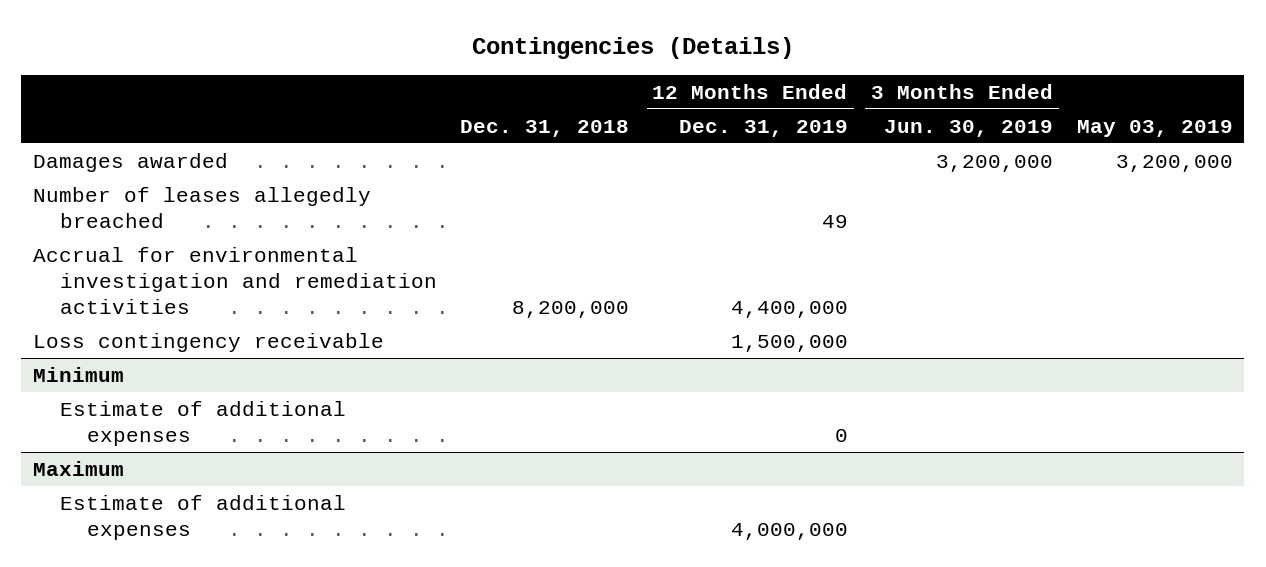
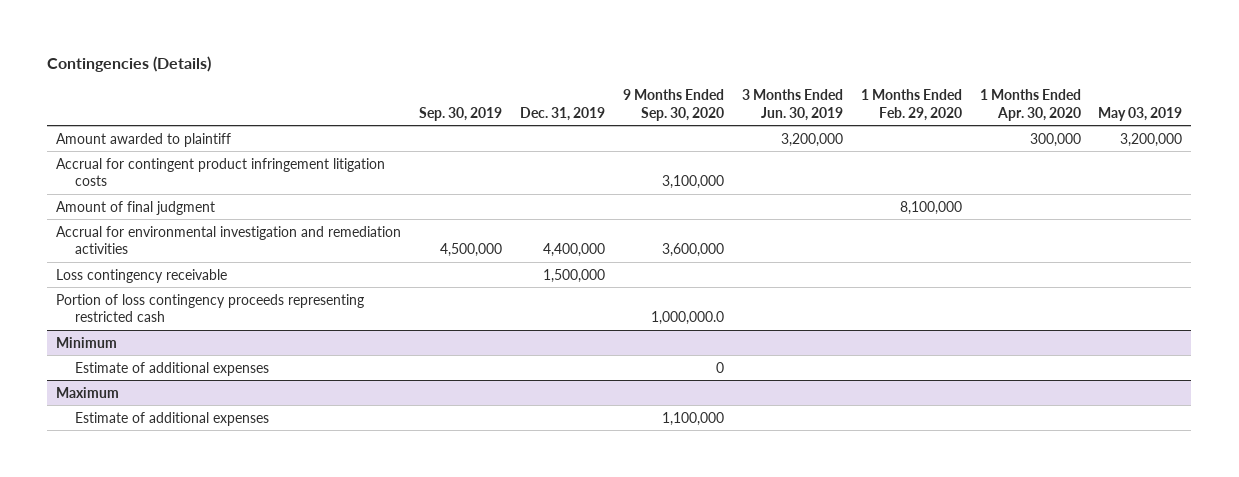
- | Dec. 31, 2018 | 12 Months Ended Dec. 31, 2019 | 3 Months Ended Jun. 30, 2019 | May 03, 2019
+ | Sep. 30, 2019 | Dec. 31, 2019 | 9 Months Ended Sep. 30, 2020 | 3 Months Ended Jun. 30, 2019 | 1 Months Ended Feb. 29, 2020 | 1 Months Ended Apr. 30, 2020 | May 03, 2019
- Damages awarded | | | 3,200,000 | 3,200,000
- Number of leases allegedly breached | | 49 | |
+ Amount awarded to plaintiff | | | | 3,200,000 | | 300,000 | 3,200,000
+ Accrual for contingent product infringement litigation costs | | | 3,100,000 | | | |
+ Amount of final judgment | | | | | 8,100,000 | |
+ Portion of loss contingency proceeds representing restricted cash | | | 1,000,000.0 | | | |

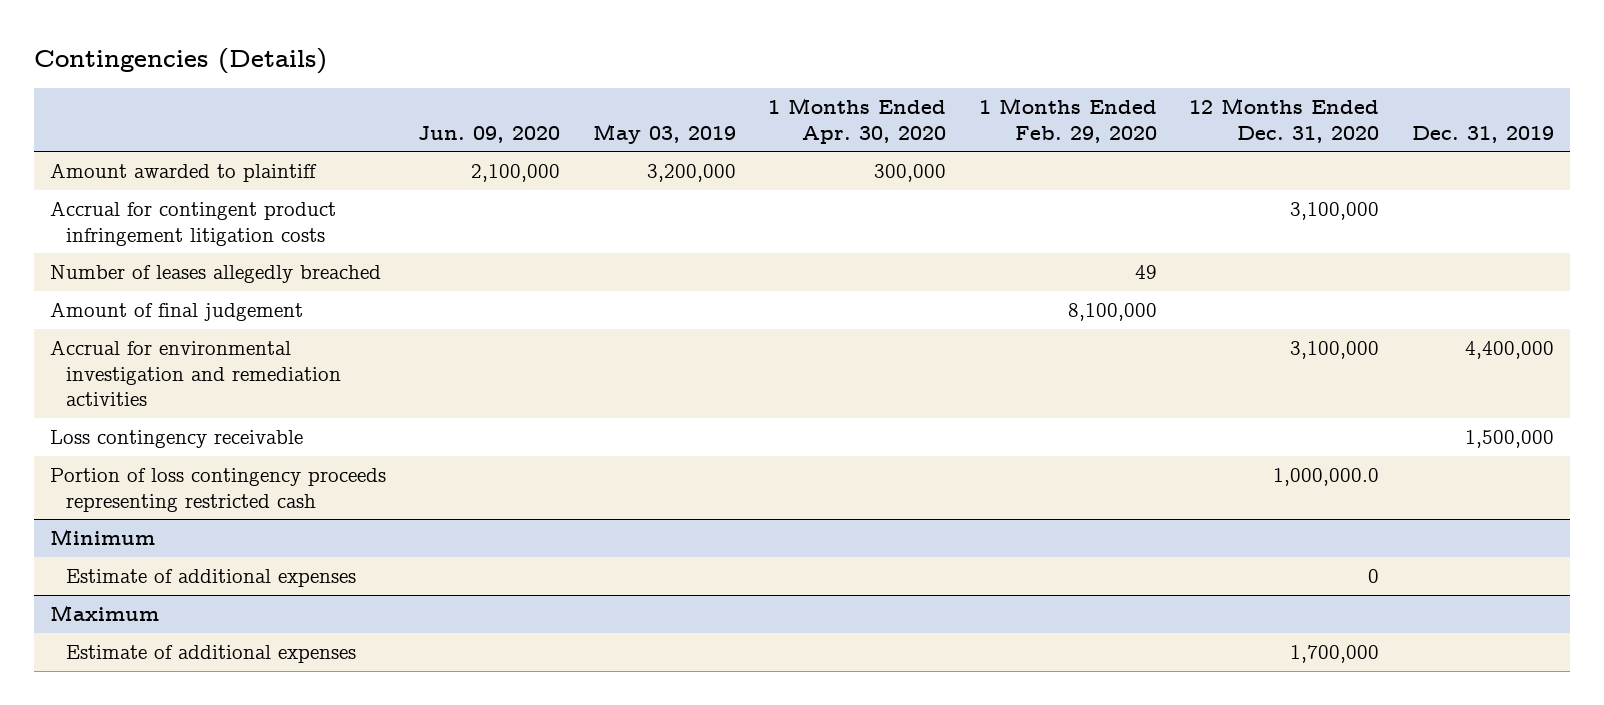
- | Sep. 30, 2019 | Dec. 31, 2019 | 9 Months Ended Sep. 30, 2020 | 3 Months Ended Jun. 30, 2019 | 1 Months Ended Feb. 29, 2020 | 1 Months Ended Apr. 30, 2020 | May 03, 2019
+ | Jun. 09, 2020 | May 03, 2019 | 1 Months Ended Apr. 30, 2020 | 1 Months Ended Feb. 29, 2020 | 12 Months Ended Dec. 31, 2020 | Dec. 31, 2019
- Amount of final judgment | | | | | 8,100,000 | |
+ Number of leases allegedly breached | | | | 49 | |
+ Amount of final judgement | | | | 8,100,000 | |

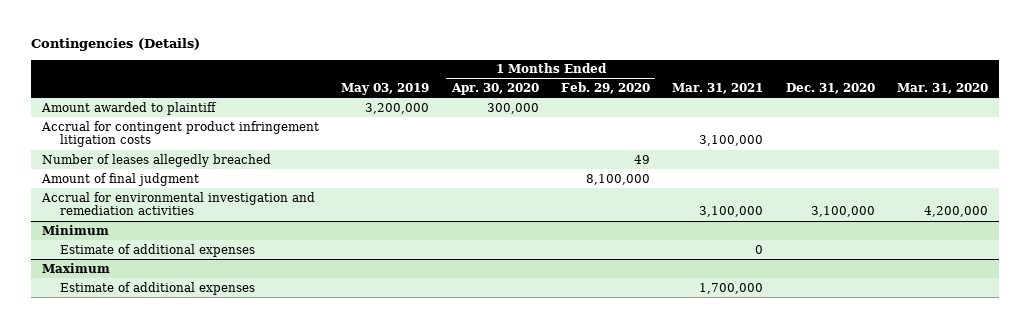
- | Jun. 09, 2020 | May 03, 2019 | 1 Months Ended Apr. 30, 2020 | 1 Months Ended Feb. 29, 2020 | 12 Months Ended Dec. 31, 2020 | Dec. 31, 2019
+ | May 03, 2019 | 1 Months Ended Apr. 30, 2020 | 1 Months Ended Feb. 29, 2020 | Mar. 31, 2021 | Dec. 31, 2020 | Mar. 31, 2020
- Amount of final judgement | | | | 8,100,000 | |
+ Amount of final judgment | | | 8,100,000 | | |
- Loss contingency receivable | | | | | | 1,500,000
- Portion of loss contingency proceeds representing restricted cash | | | | | 1,000,000.0 |

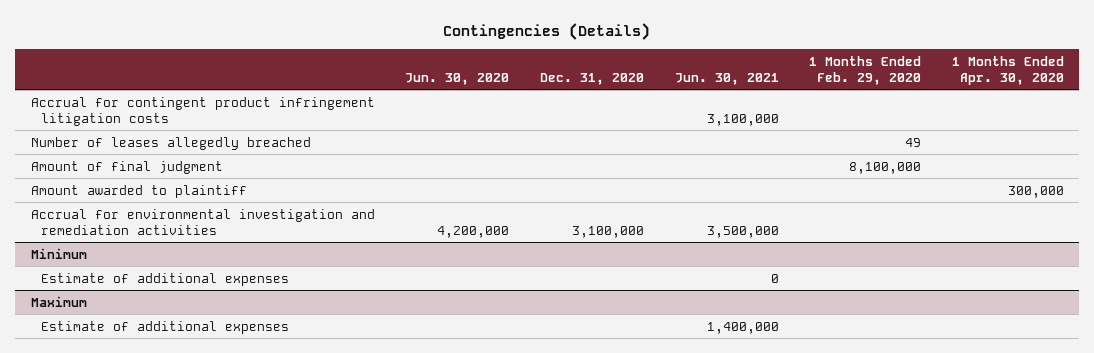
- | May 03, 2019 | 1 Months Ended Apr. 30, 2020 | 1 Months Ended Feb. 29, 2020 | Mar. 31, 2021 | Dec. 31, 2020 | Mar. 31, 2020
+ | Jun. 30, 2020 | Dec. 31, 2020 | Jun. 30, 2021 | 1 Months Ended Feb. 29, 2020 | 1 Months Ended Apr. 30, 2020
moved down: Amount awarded to plaintiff | | | | | 300,000

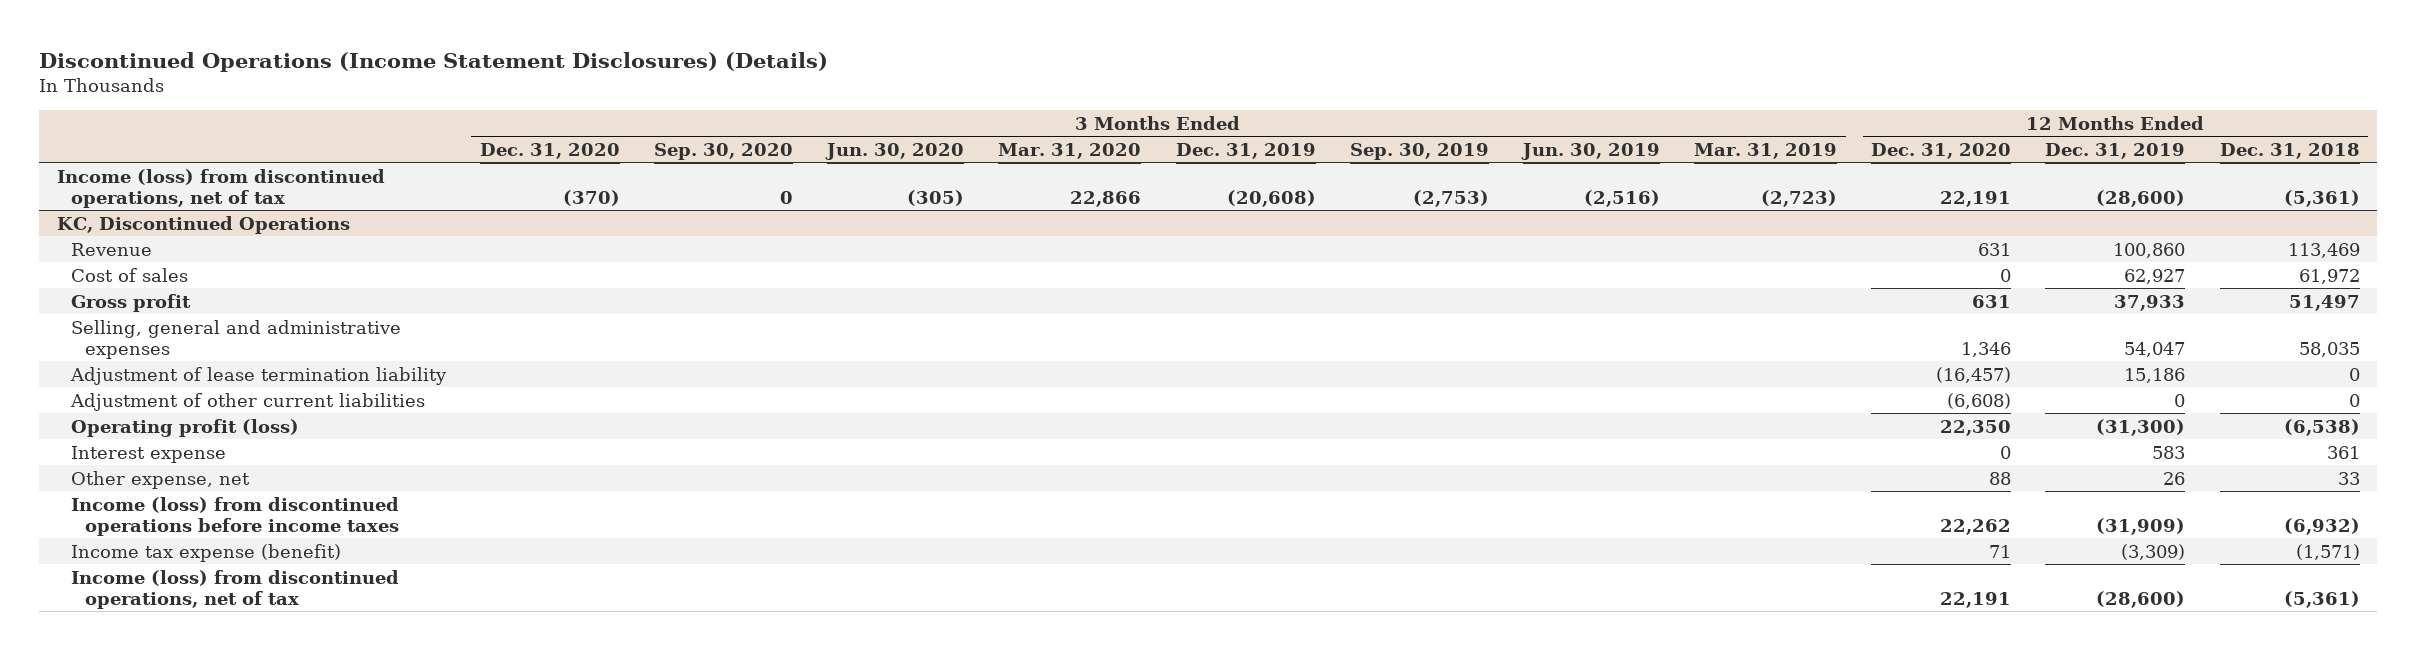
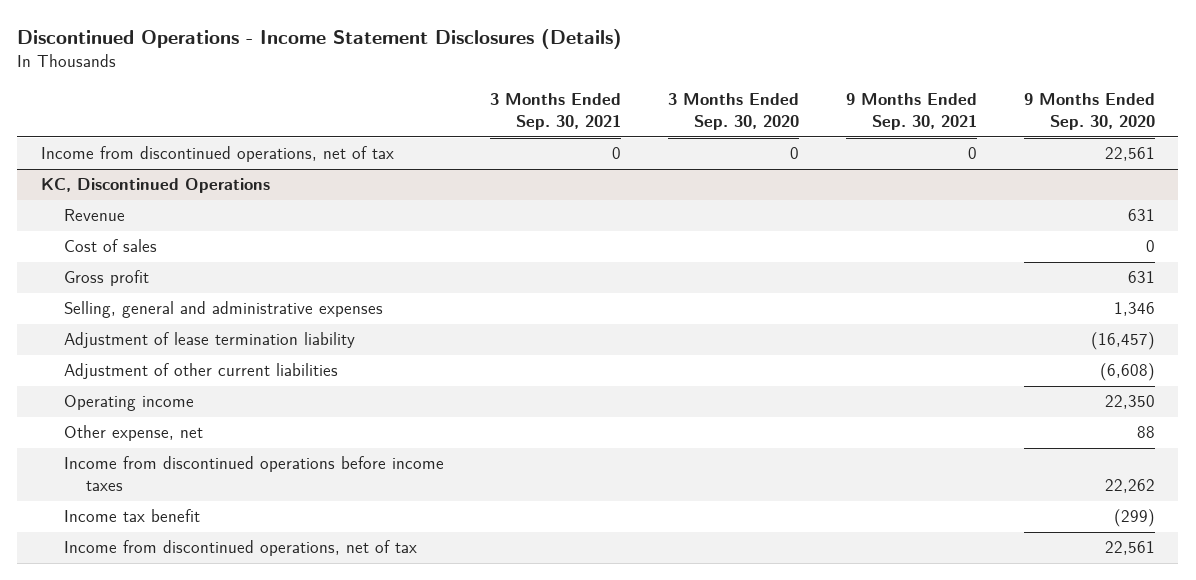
- Discontinued Operations (Income Statement Disclosures) (Details)
+ Discontinued Operations - Income Statement Disclosures (Details)
- | 3 Months Ended Dec. 31, 2020 | 3 Months Ended Sep. 30, 2020 | 3 Months Ended Jun. 30, 2020 | 3 Months Ended Mar. 31, 2020 | 3 Months Ended Dec. 31, 2019 | 3 Months Ended Sep. 30, 2019 | 3 Months Ended Jun. 30, 2019 | 3 Months Ended Mar. 31, 2019 | 12 Months Ended Dec. 31, 2020 | 12 Months Ended Dec. 31, 2019 | 12 Months Ended Dec. 31, 2018
+ | 3 Months Ended Sep. 30, 2021 | 3 Months Ended Sep. 30, 2020 | 9 Months Ended Sep. 30, 2021 | 9 Months Ended Sep. 30, 2020
- Income (loss) from discontinued operations, net of tax | (370) | 0 | (305) | 22,866 | (20,608) | (2,753) | (2,516) | (2,723) | 22,191 | (28,600) | (5,361)
+ Income from discontinued operations, net of tax | 0 | 0 | 0 | 22,561
@ KC, Discontinued Operations
- Operating profit (loss) | | | | | | | | | 22,350 | (31,300) | (6,538)
- Interest expense | | | | | | | | | 0 | 583 | 361
+ Operating income | | | | 22,350
- Income (loss) from discontinued operations before income taxes | | | | | | | | | 22,262 | (31,909) | (6,932)
- Income tax expense (benefit) | | | | | | | | | 71 | (3,309) | (1,571)
- Income (loss) from discontinued operations, net of tax | | | | | | | | | 22,191 | (28,600) | (5,361)
+ Income from discontinued operations before income taxes | | | | 22,262
+ Income tax benefit | | | | (299)
+ Income from discontinued operations, net of tax | | | | 22,561

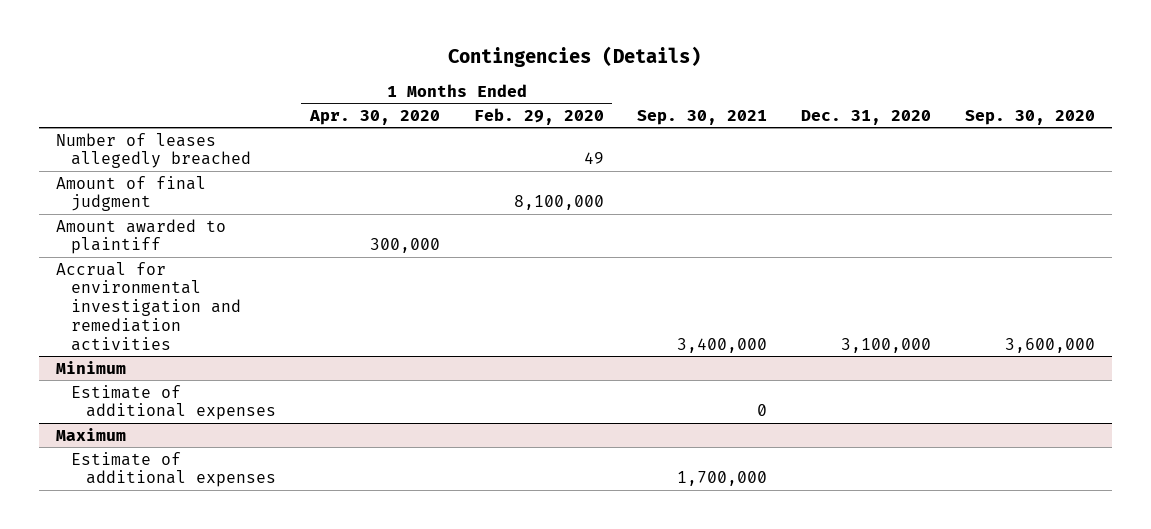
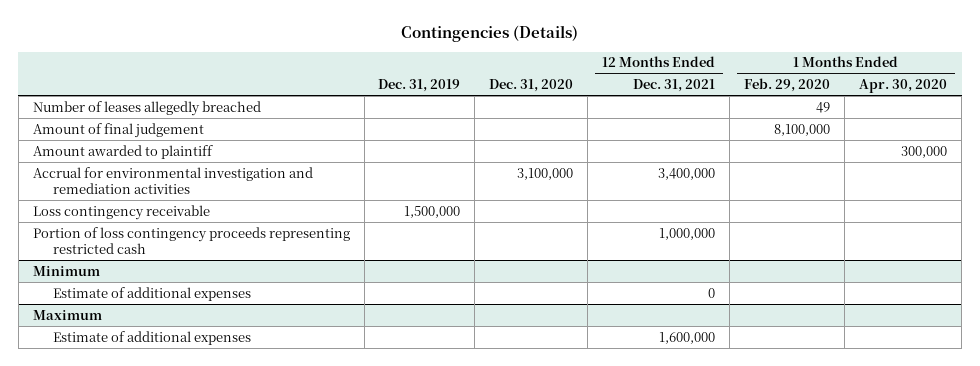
- | 1 Months Ended Apr. 30, 2020 | 1 Months Ended Feb. 29, 2020 | Sep. 30, 2021 | Dec. 31, 2020 | Sep. 30, 2020
+ | Dec. 31, 2019 | Dec. 31, 2020 | 12 Months Ended Dec. 31, 2021 | 1 Months Ended Feb. 29, 2020 | 1 Months Ended Apr. 30, 2020
- Amount of final judgment | | 8,100,000 | | |
+ Amount of final judgement | | | | 8,100,000 |
+ Loss contingency receivable | 1,500,000 | | | |
+ Portion of loss contingency proceeds representing restricted cash | | | 1,000,000 | |

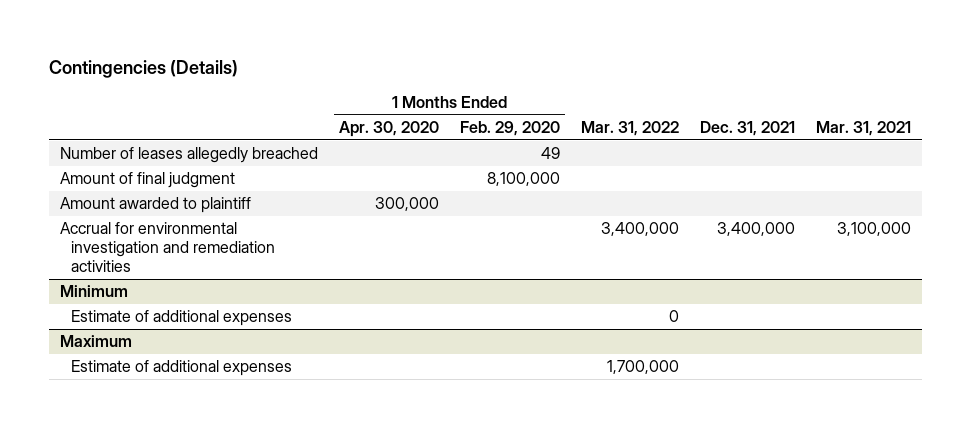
- | Dec. 31, 2019 | Dec. 31, 2020 | 12 Months Ended Dec. 31, 2021 | 1 Months Ended Feb. 29, 2020 | 1 Months Ended Apr. 30, 2020
+ | 1 Months Ended Apr. 30, 2020 | 1 Months Ended Feb. 29, 2020 | Mar. 31, 2022 | Dec. 31, 2021 | Mar. 31, 2021
- Amount of final judgement | | | | 8,100,000 |
+ Amount of final judgment | | 8,100,000 | | |
- Loss contingency receivable | 1,500,000 | | | |
- Portion of loss contingency proceeds representing restricted cash | | | 1,000,000 | |

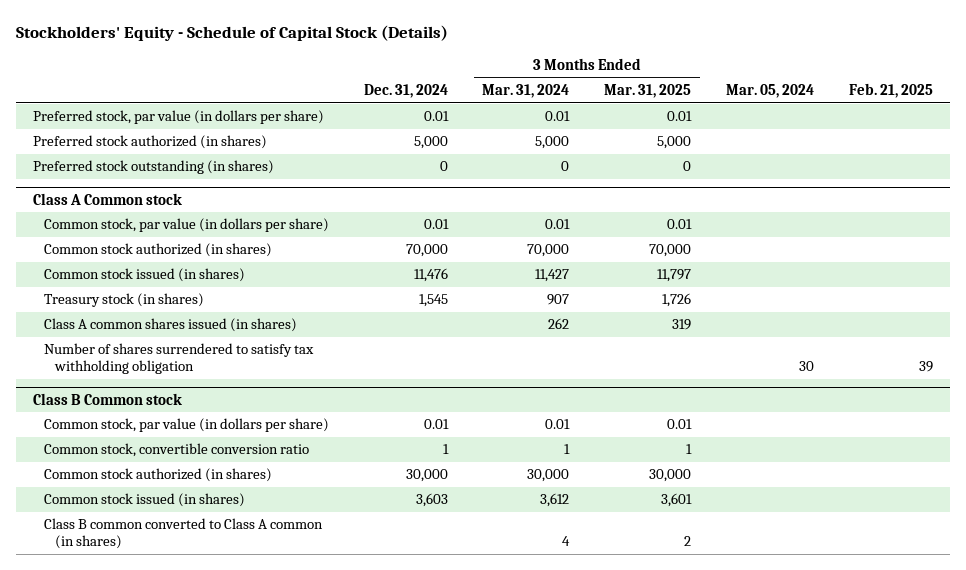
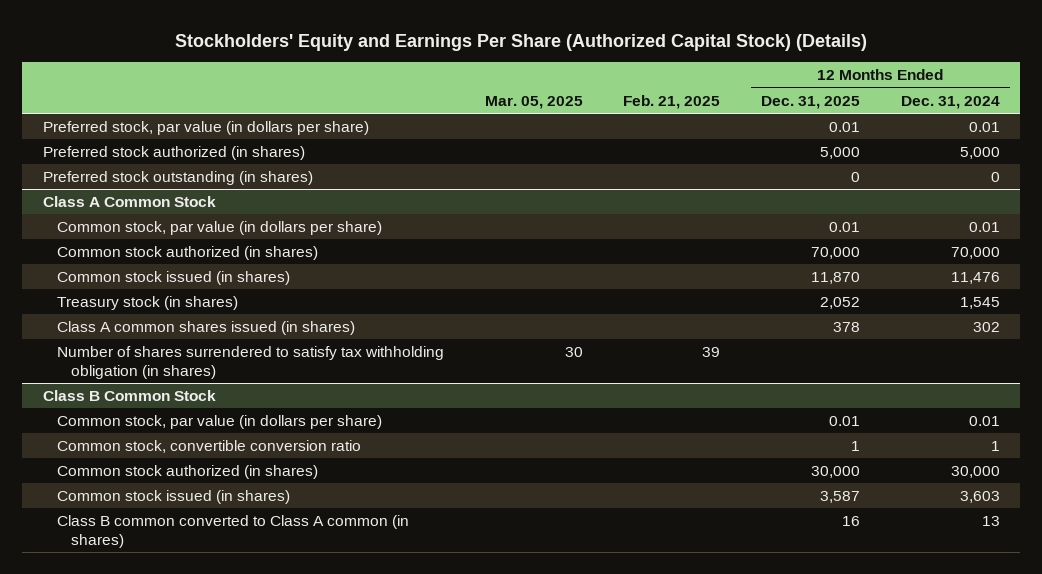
- Stockholders' Equity - Schedule of Capital Stock (Details)
+ Stockholders' Equity and Earnings Per Share (Authorized Capital Stock) (Details)
- | Dec. 31, 2024 | 3 Months Ended Mar. 31, 2024 | 3 Months Ended Mar. 31, 2025 | Mar. 05, 2024 | Feb. 21, 2025
+ | Mar. 05, 2025 | Feb. 21, 2025 | 12 Months Ended Dec. 31, 2025 | 12 Months Ended Dec. 31, 2024
- Class A Common stock
+ Class A Common Stock
- Number of shares surrendered to satisfy tax withholding obligation | | | | 30 | 39
- Class B Common stock
+ Number of shares surrendered to satisfy tax withholding obligation (in shares) | 30 | 39 | |
+ Class B Common Stock

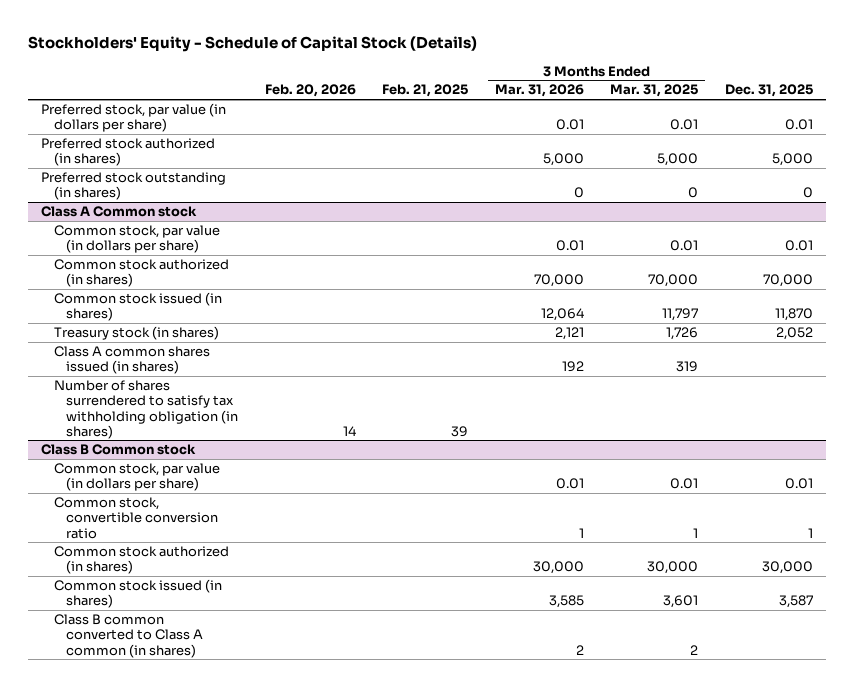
- Stockholders' Equity and Earnings Per Share (Authorized Capital Stock) (Details)
+ Stockholders' Equity - Schedule of Capital Stock (Details)
- | Mar. 05, 2025 | Feb. 21, 2025 | 12 Months Ended Dec. 31, 2025 | 12 Months Ended Dec. 31, 2024
+ | Feb. 20, 2026 | Feb. 21, 2025 | 3 Months Ended Mar. 31, 2026 | 3 Months Ended Mar. 31, 2025 | Dec. 31, 2025
- Class A Common Stock
+ Class A Common stock
- Class B Common Stock
+ Class B Common stock

